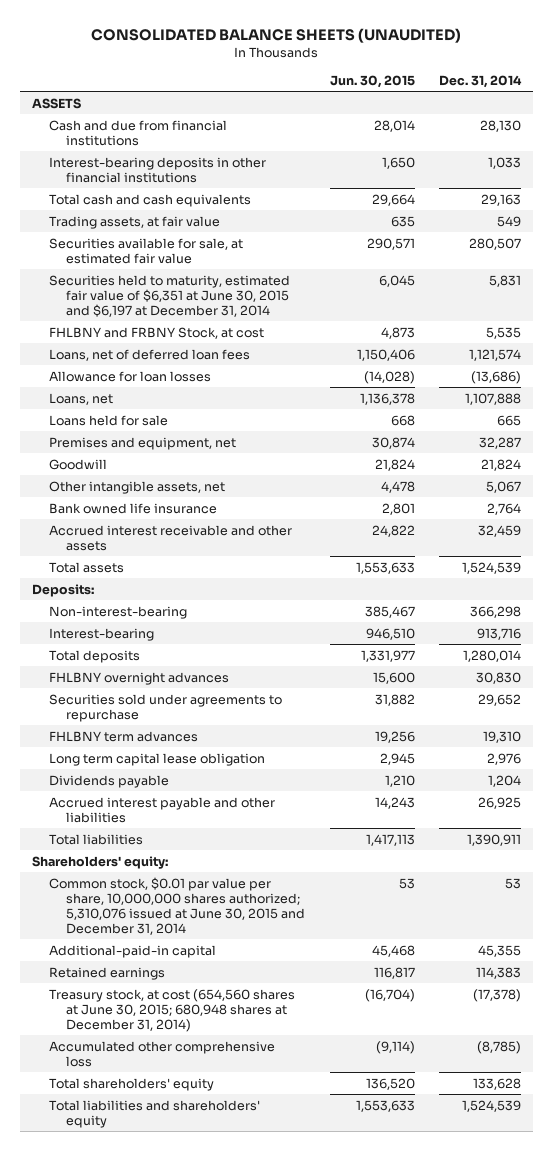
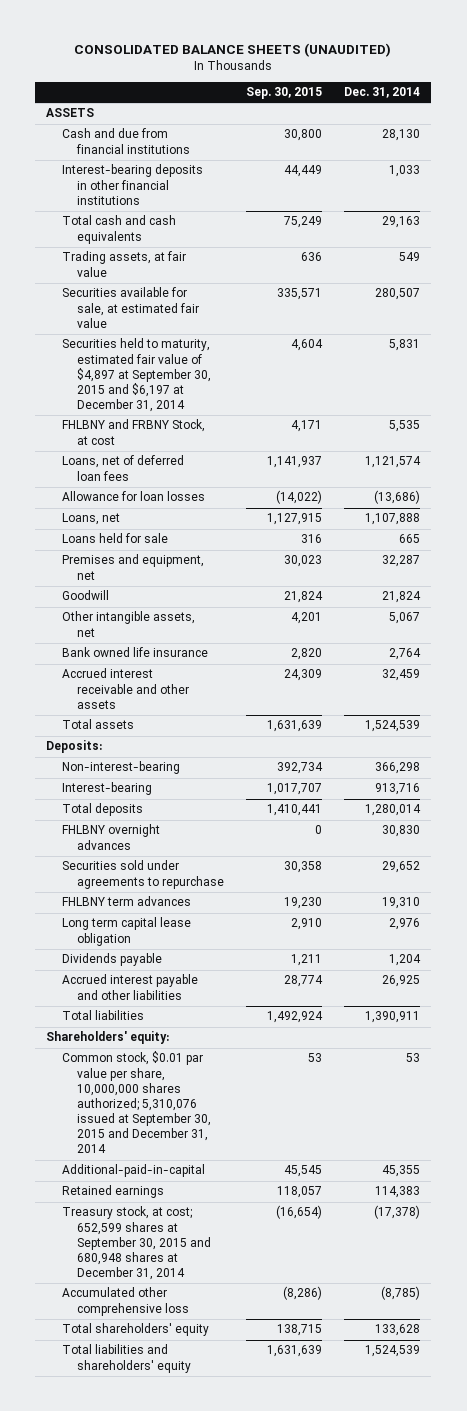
- | Jun. 30, 2015 | Dec. 31, 2014
+ | Sep. 30, 2015 | Dec. 31, 2014
- Securities held to maturity, estimated fair value of $6,351 at June 30, 2015 and $6,197 at December 31, 2014 | 6,045 | 5,831
+ Securities held to maturity, estimated fair value of $4,897 at September 30, 2015 and $6,197 at December 31, 2014 | 4,604 | 5,831
- Common stock, $0.01 par value per share, 10,000,000 shares authorized; 5,310,076 issued at June 30, 2015 and December 31, 2014 | 53 | 53
- Additional-paid-in capital | 45,468 | 45,355
+ Common stock, $0.01 par value per share, 10,000,000 shares authorized; 5,310,076 issued at September 30, 2015 and December 31, 2014 | 53 | 53
+ Additional-paid-in-capital | 45,545 | 45,355
- Treasury stock, at cost (654,560 shares at June 30, 2015; 680,948 shares at December 31, 2014) | (16,704) | (17,378)
+ Treasury stock, at cost; 652,599 shares at September 30, 2015 and 680,948 shares at December 31, 2014 | (16,654) | (17,378)

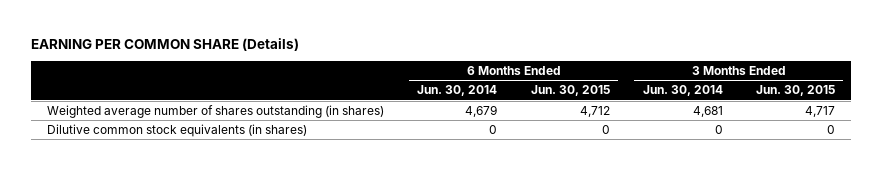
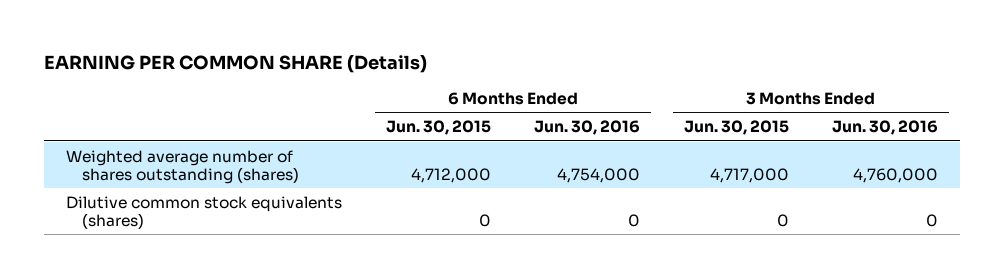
- | 6 Months Ended Jun. 30, 2014 | 6 Months Ended Jun. 30, 2015 | 3 Months Ended Jun. 30, 2014 | 3 Months Ended Jun. 30, 2015
+ | 6 Months Ended Jun. 30, 2015 | 6 Months Ended Jun. 30, 2016 | 3 Months Ended Jun. 30, 2015 | 3 Months Ended Jun. 30, 2016
- Weighted average number of shares outstanding (in shares) | 4,679 | 4,712 | 4,681 | 4,717
- Dilutive common stock equivalents (in shares) | 0 | 0 | 0 | 0
+ Weighted average number of shares outstanding (shares) | 4,712,000 | 4,754,000 | 4,717,000 | 4,760,000
+ Dilutive common stock equivalents (shares) | 0 | 0 | 0 | 0

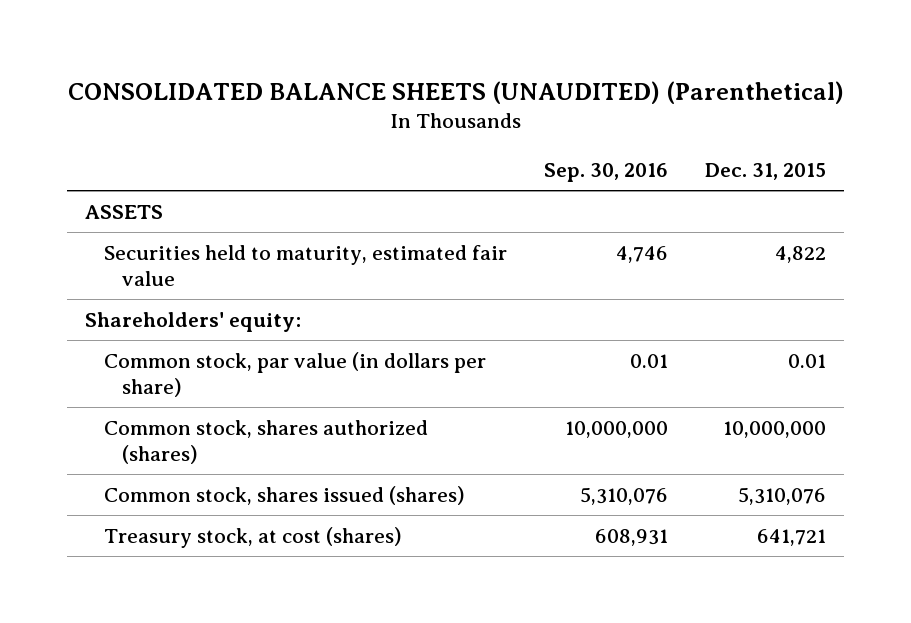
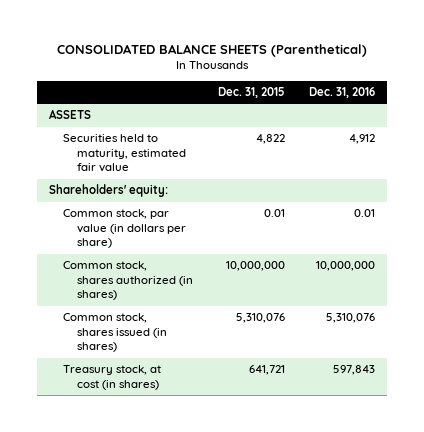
- CONSOLIDATED BALANCE SHEETS (UNAUDITED) (Parenthetical)
+ CONSOLIDATED BALANCE SHEETS (Parenthetical)
- | Sep. 30, 2016 | Dec. 31, 2015
+ | Dec. 31, 2015 | Dec. 31, 2016
- Common stock, shares authorized (shares) | 10,000,000 | 10,000,000
- Common stock, shares issued (shares) | 5,310,076 | 5,310,076
- Treasury stock, at cost (shares) | 608,931 | 641,721
+ Common stock, shares authorized (in shares) | 10,000,000 | 10,000,000
+ Common stock, shares issued (in shares) | 5,310,076 | 5,310,076
+ Treasury stock, at cost (in shares) | 641,721 | 597,843

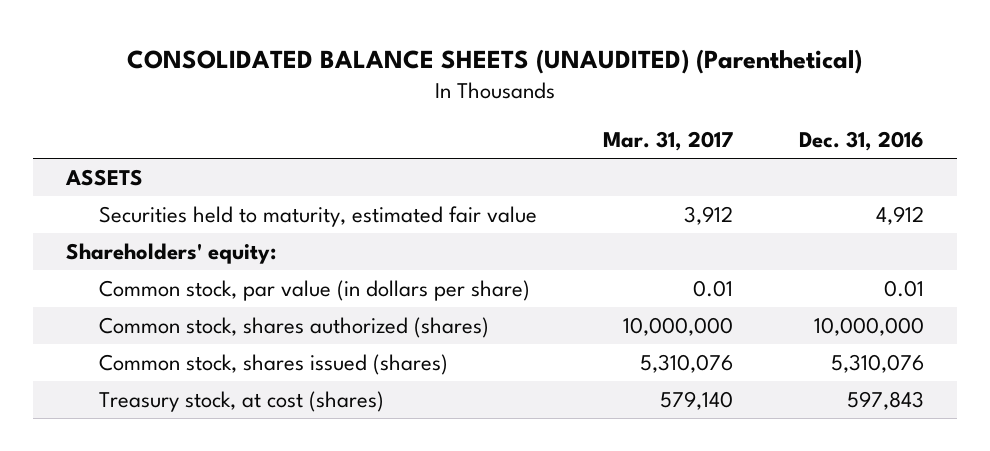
- CONSOLIDATED BALANCE SHEETS (Parenthetical)
+ CONSOLIDATED BALANCE SHEETS (UNAUDITED) (Parenthetical)
- | Dec. 31, 2015 | Dec. 31, 2016
+ | Mar. 31, 2017 | Dec. 31, 2016
- Common stock, shares authorized (in shares) | 10,000,000 | 10,000,000
- Common stock, shares issued (in shares) | 5,310,076 | 5,310,076
- Treasury stock, at cost (in shares) | 641,721 | 597,843
+ Common stock, shares authorized (shares) | 10,000,000 | 10,000,000
+ Common stock, shares issued (shares) | 5,310,076 | 5,310,076
+ Treasury stock, at cost (shares) | 579,140 | 597,843

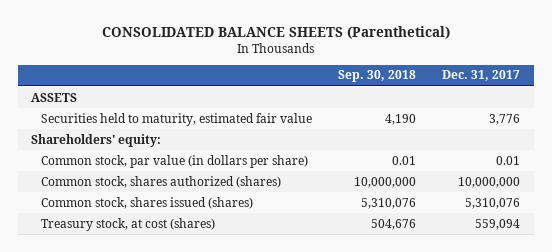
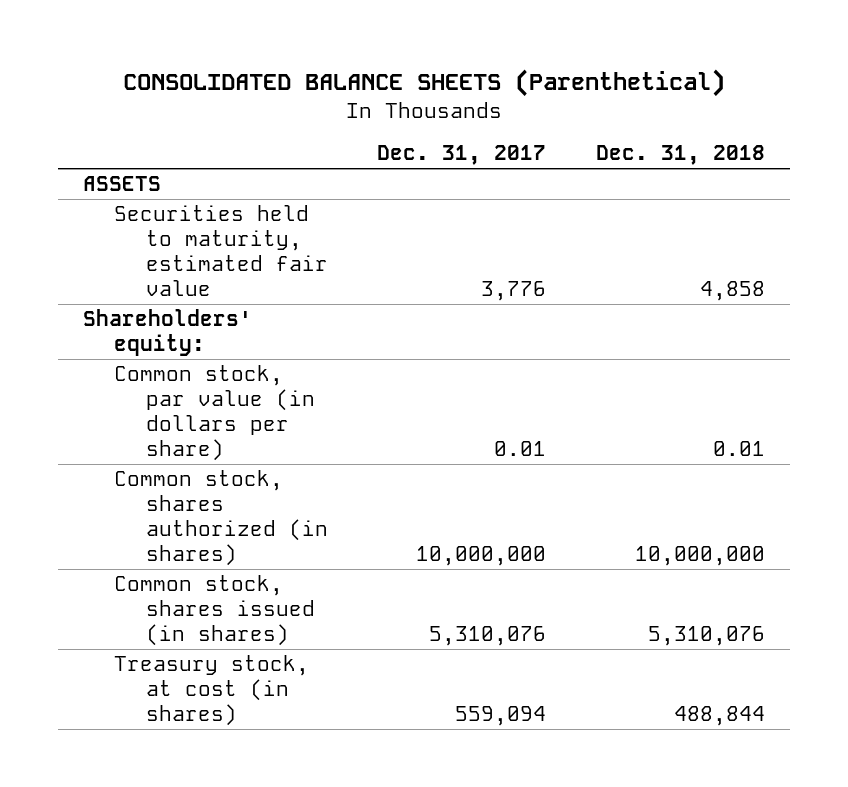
- | Sep. 30, 2018 | Dec. 31, 2017
+ | Dec. 31, 2017 | Dec. 31, 2018
- Common stock, shares authorized (shares) | 10,000,000 | 10,000,000
- Common stock, shares issued (shares) | 5,310,076 | 5,310,076
- Treasury stock, at cost (shares) | 504,676 | 559,094
+ Common stock, shares authorized (in shares) | 10,000,000 | 10,000,000
+ Common stock, shares issued (in shares) | 5,310,076 | 5,310,076
+ Treasury stock, at cost (in shares) | 559,094 | 488,844

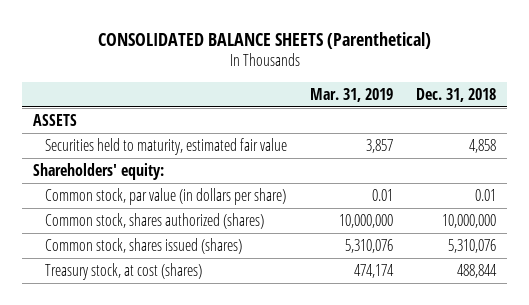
- | Dec. 31, 2017 | Dec. 31, 2018
+ | Mar. 31, 2019 | Dec. 31, 2018
- Common stock, shares authorized (in shares) | 10,000,000 | 10,000,000
- Common stock, shares issued (in shares) | 5,310,076 | 5,310,076
- Treasury stock, at cost (in shares) | 559,094 | 488,844
+ Common stock, shares authorized (shares) | 10,000,000 | 10,000,000
+ Common stock, shares issued (shares) | 5,310,076 | 5,310,076
+ Treasury stock, at cost (shares) | 474,174 | 488,844

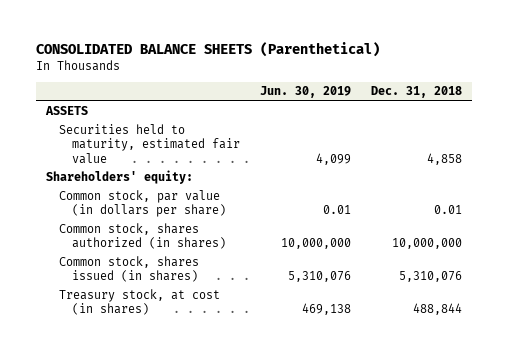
- | Mar. 31, 2019 | Dec. 31, 2018
+ | Jun. 30, 2019 | Dec. 31, 2018
- Common stock, shares authorized (shares) | 10,000,000 | 10,000,000
- Common stock, shares issued (shares) | 5,310,076 | 5,310,076
- Treasury stock, at cost (shares) | 474,174 | 488,844
+ Common stock, shares authorized (in shares) | 10,000,000 | 10,000,000
+ Common stock, shares issued (in shares) | 5,310,076 | 5,310,076
+ Treasury stock, at cost (in shares) | 469,138 | 488,844

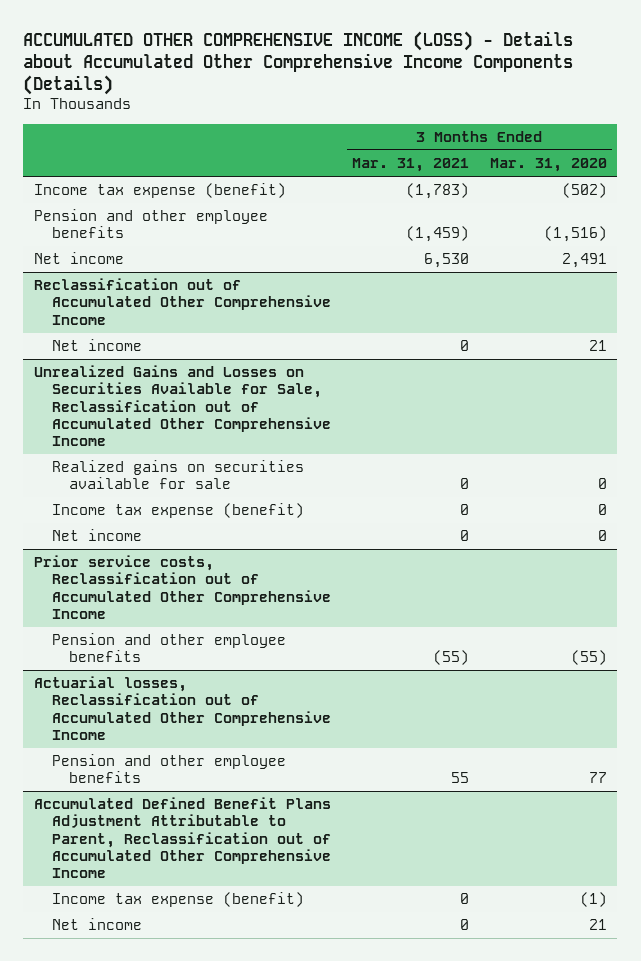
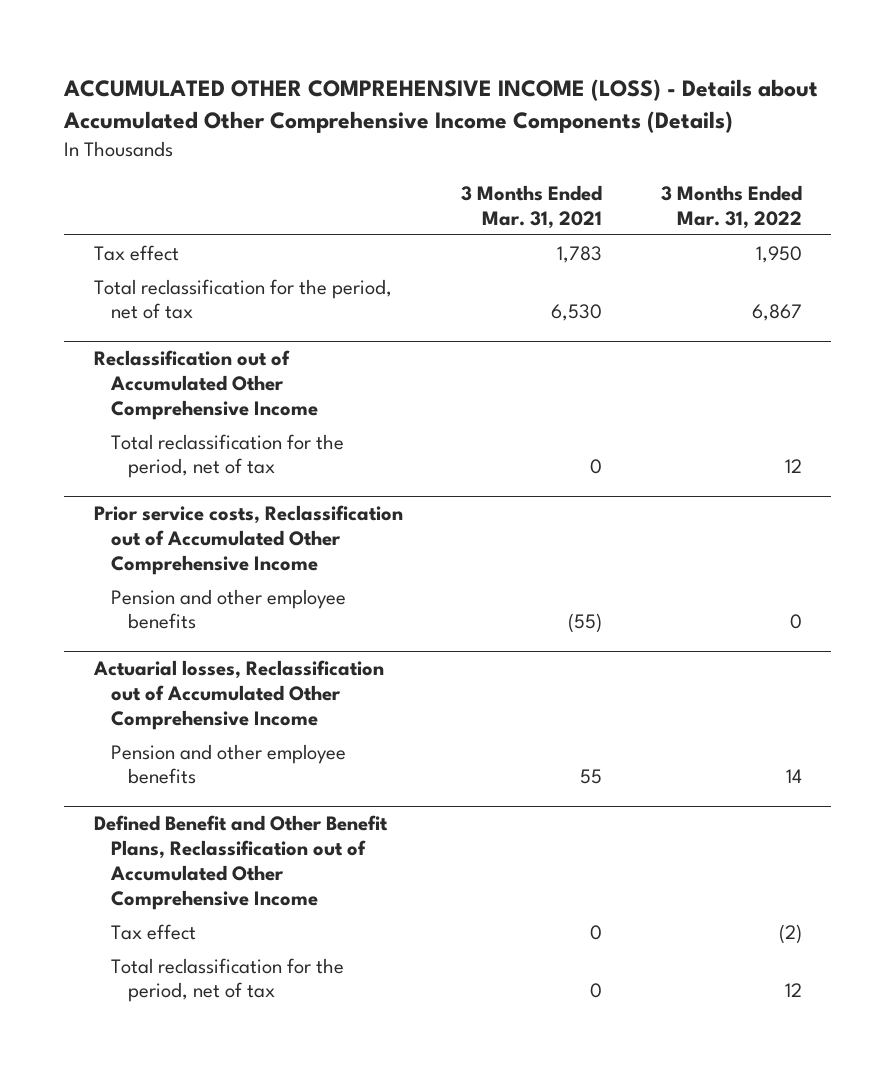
- | 3 Months Ended Mar. 31, 2021 | 3 Months Ended Mar. 31, 2020
+ | 3 Months Ended Mar. 31, 2021 | 3 Months Ended Mar. 31, 2022
- Income tax expense (benefit) | (1,783) | (502)
- Pension and other employee benefits | (1,459) | (1,516)
- Net income | 6,530 | 2,491
+ Tax effect | 1,783 | 1,950
+ Total reclassification for the period, net of tax | 6,530 | 6,867
@ Reclassification out of Accumulated Other Comprehensive Income
- Net income | 0 | 21
- Unrealized Gains and Losses on Securities Available for Sale, Reclassification out of Accumulated Other Comprehensive Income
- Realized gains on securities available for sale | 0 | 0
- Income tax expense (benefit) | 0 | 0
- Net income | 0 | 0
@ Reclassification out of Accumulated Other Comprehensive Income
+ Total reclassification for the period, net of tax | 0 | 12
- Accumulated Defined Benefit Plans Adjustment Attributable to Parent, Reclassification out of Accumulated Other Comprehensive Income
- Income tax expense (benefit) | 0 | (1)
- Net income | 0 | 21
+ Defined Benefit and Other Benefit Plans, Reclassification out of Accumulated Other Comprehensive Income
+ Tax effect | 0 | (2)
+ Total reclassification for the period, net of tax | 0 | 12

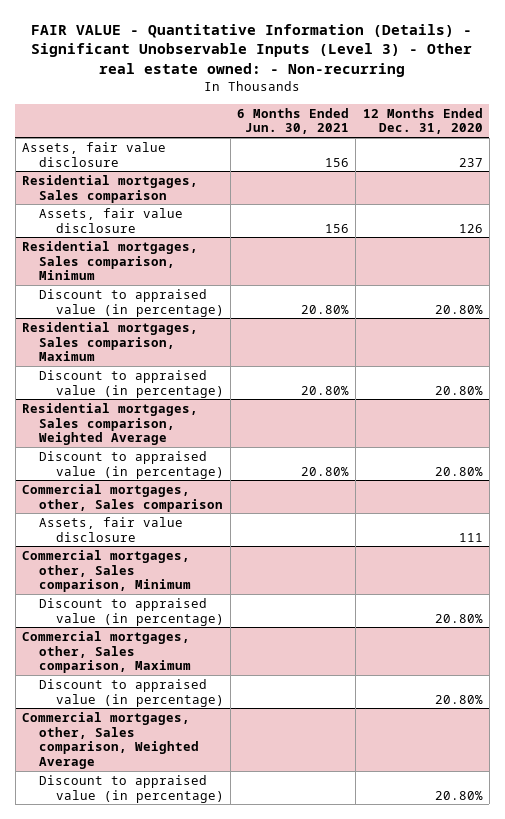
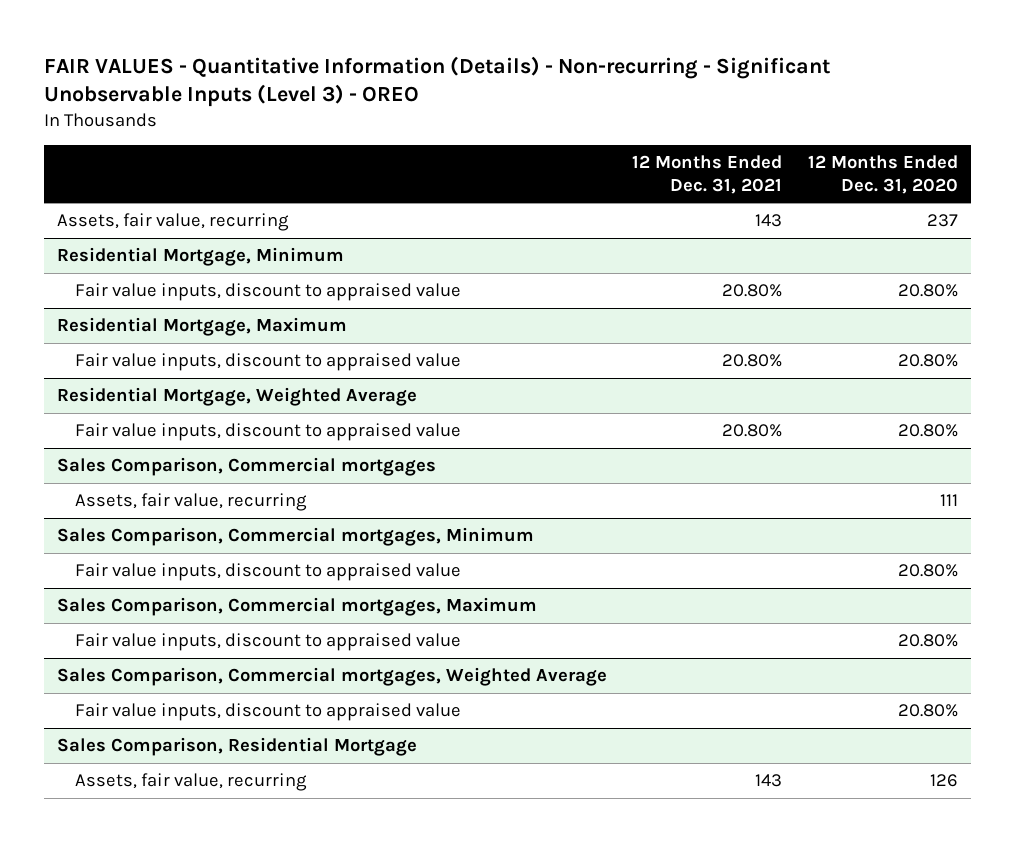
- FAIR VALUE - Quantitative Information (Details) - Significant Unobservable Inputs (Level 3) - Other real estate owned: - Non-recurring
+ FAIR VALUES - Quantitative Information (Details) - Non-recurring - Significant Unobservable Inputs (Level 3) - OREO
- | 6 Months Ended Jun. 30, 2021 | 12 Months Ended Dec. 31, 2020
+ | 12 Months Ended Dec. 31, 2021 | 12 Months Ended Dec. 31, 2020
- Assets, fair value disclosure | 156 | 237
- Residential mortgages, Sales comparison
- Assets, fair value disclosure | 156 | 126
- Residential mortgages, Sales comparison, Minimum
- Discount to appraised value (in percentage) | 20.80% | 20.80%
- Residential mortgages, Sales comparison, Maximum
- Discount to appraised value (in percentage) | 20.80% | 20.80%
- Residential mortgages, Sales comparison, Weighted Average
- Discount to appraised value (in percentage) | 20.80% | 20.80%
- Commercial mortgages, other, Sales comparison
- Assets, fair value disclosure | | 111
- Commercial mortgages, other, Sales comparison, Minimum
- Discount to appraised value (in percentage) | | 20.80%
- Commercial mortgages, other, Sales comparison, Maximum
- Discount to appraised value (in percentage) | | 20.80%
- Commercial mortgages, other, Sales comparison, Weighted Average
- Discount to appraised value (in percentage) | | 20.80%
+ Assets, fair value, recurring | 143 | 237
+ Residential Mortgage, Minimum
+ Fair value inputs, discount to appraised value | 20.80% | 20.80%
+ Residential Mortgage, Maximum
+ Fair value inputs, discount to appraised value | 20.80% | 20.80%
+ Residential Mortgage, Weighted Average
+ Fair value inputs, discount to appraised value | 20.80% | 20.80%
+ Sales Comparison, Commercial mortgages
+ Assets, fair value, recurring | | 111
+ Sales Comparison, Commercial mortgages, Minimum
+ Fair value inputs, discount to appraised value | | 20.80%
+ Sales Comparison, Commercial mortgages, Maximum
+ Fair value inputs, discount to appraised value | | 20.80%
+ Sales Comparison, Commercial mortgages, Weighted Average
+ Fair value inputs, discount to appraised value | | 20.80%
+ Sales Comparison, Residential Mortgage
+ Assets, fair value, recurring | 143 | 126

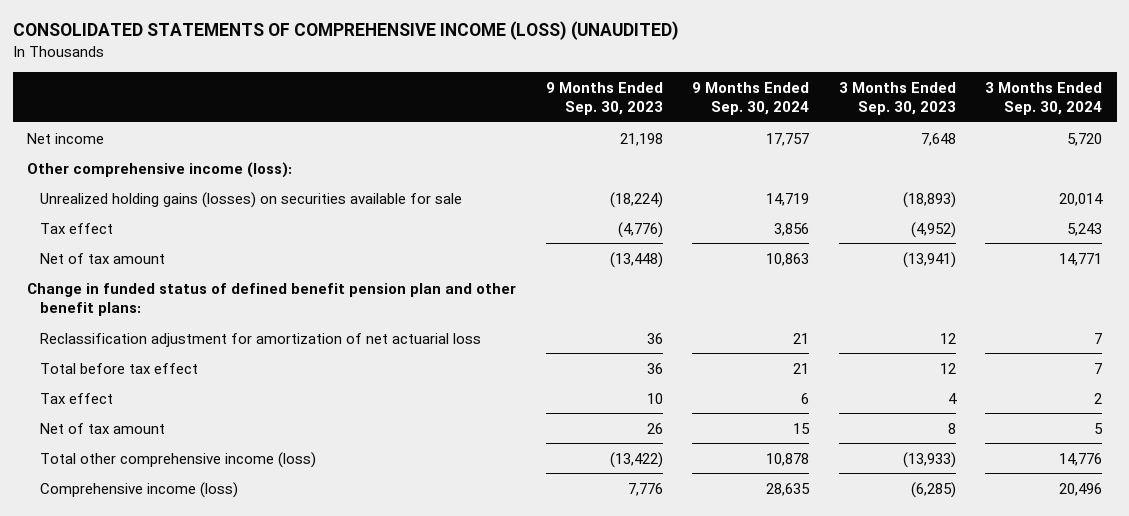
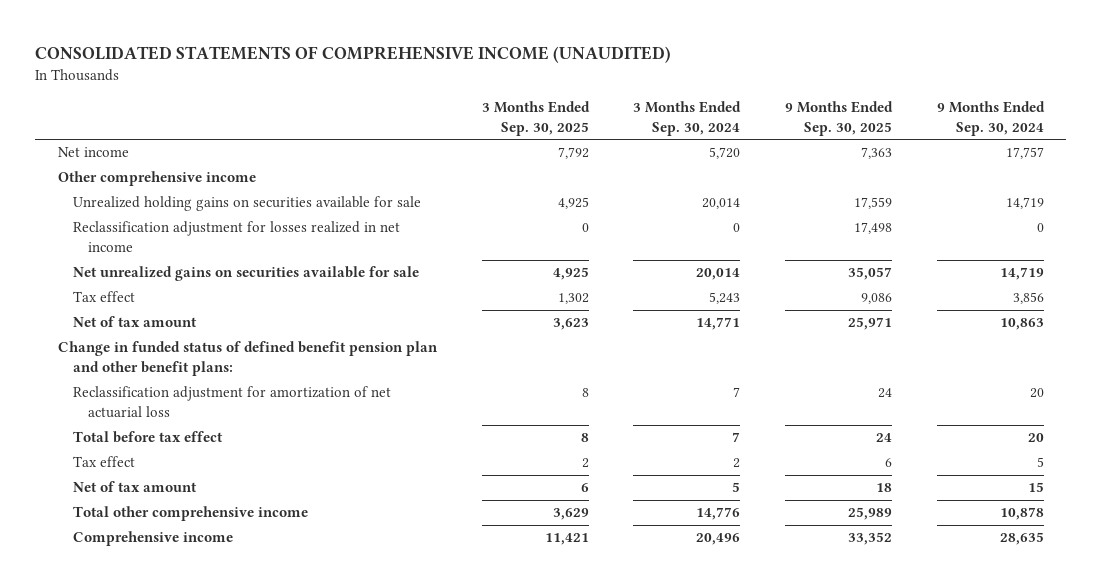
- CONSOLIDATED STATEMENTS OF COMPREHENSIVE INCOME (LOSS) (UNAUDITED)
+ CONSOLIDATED STATEMENTS OF COMPREHENSIVE INCOME (UNAUDITED)
- | 9 Months Ended Sep. 30, 2023 | 9 Months Ended Sep. 30, 2024 | 3 Months Ended Sep. 30, 2023 | 3 Months Ended Sep. 30, 2024
+ | 3 Months Ended Sep. 30, 2025 | 3 Months Ended Sep. 30, 2024 | 9 Months Ended Sep. 30, 2025 | 9 Months Ended Sep. 30, 2024
- Other comprehensive income (loss):
- Unrealized holding gains (losses) on securities available for sale | (18,224) | 14,719 | (18,893) | 20,014
+ Other comprehensive income
+ Unrealized holding gains on securities available for sale | 4,925 | 20,014 | 17,559 | 14,719
+ Reclassification adjustment for losses realized in net income | 0 | 0 | 17,498 | 0
+ Net unrealized gains on securities available for sale | 4,925 | 20,014 | 35,057 | 14,719
- Reclassification adjustment for amortization of net actuarial loss | 36 | 21 | 12 | 7
- Total before tax effect | 36 | 21 | 12 | 7
- Tax effect | 10 | 6 | 4 | 2
+ Reclassification adjustment for amortization of net actuarial loss | 8 | 7 | 24 | 20
+ Total before tax effect | 8 | 7 | 24 | 20
+ Tax effect | 2 | 2 | 6 | 5
- Total other comprehensive income (loss) | (13,422) | 10,878 | (13,933) | 14,776
- Comprehensive income (loss) | 7,776 | 28,635 | (6,285) | 20,496
+ Total other comprehensive income | 3,629 | 14,776 | 25,989 | 10,878
+ Comprehensive income | 11,421 | 20,496 | 33,352 | 28,635

